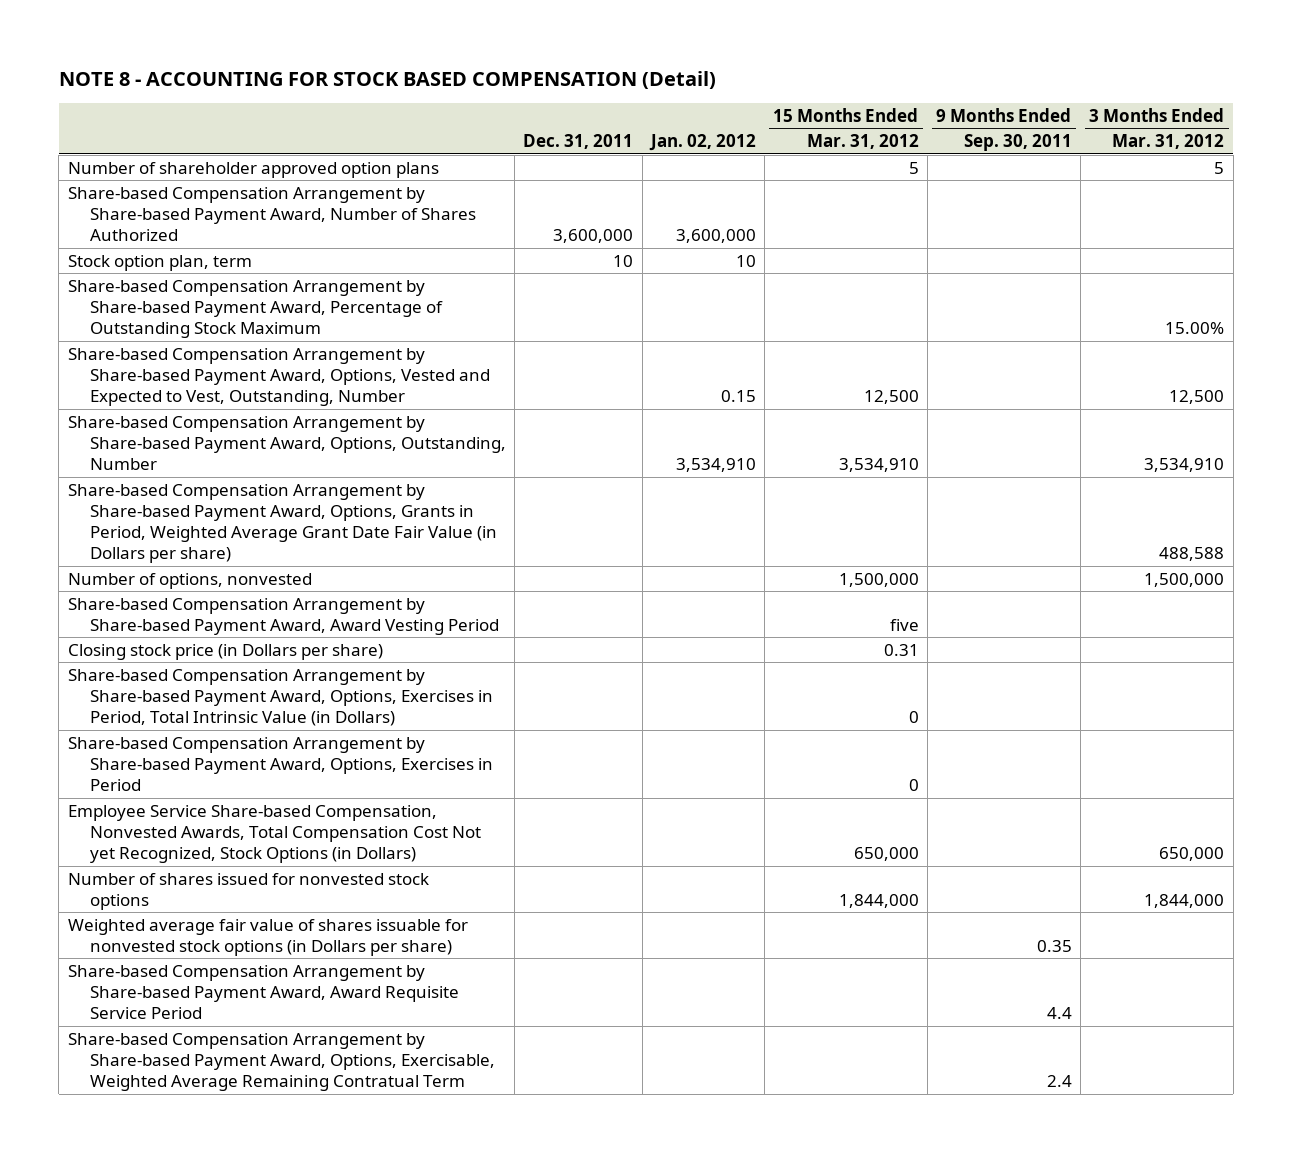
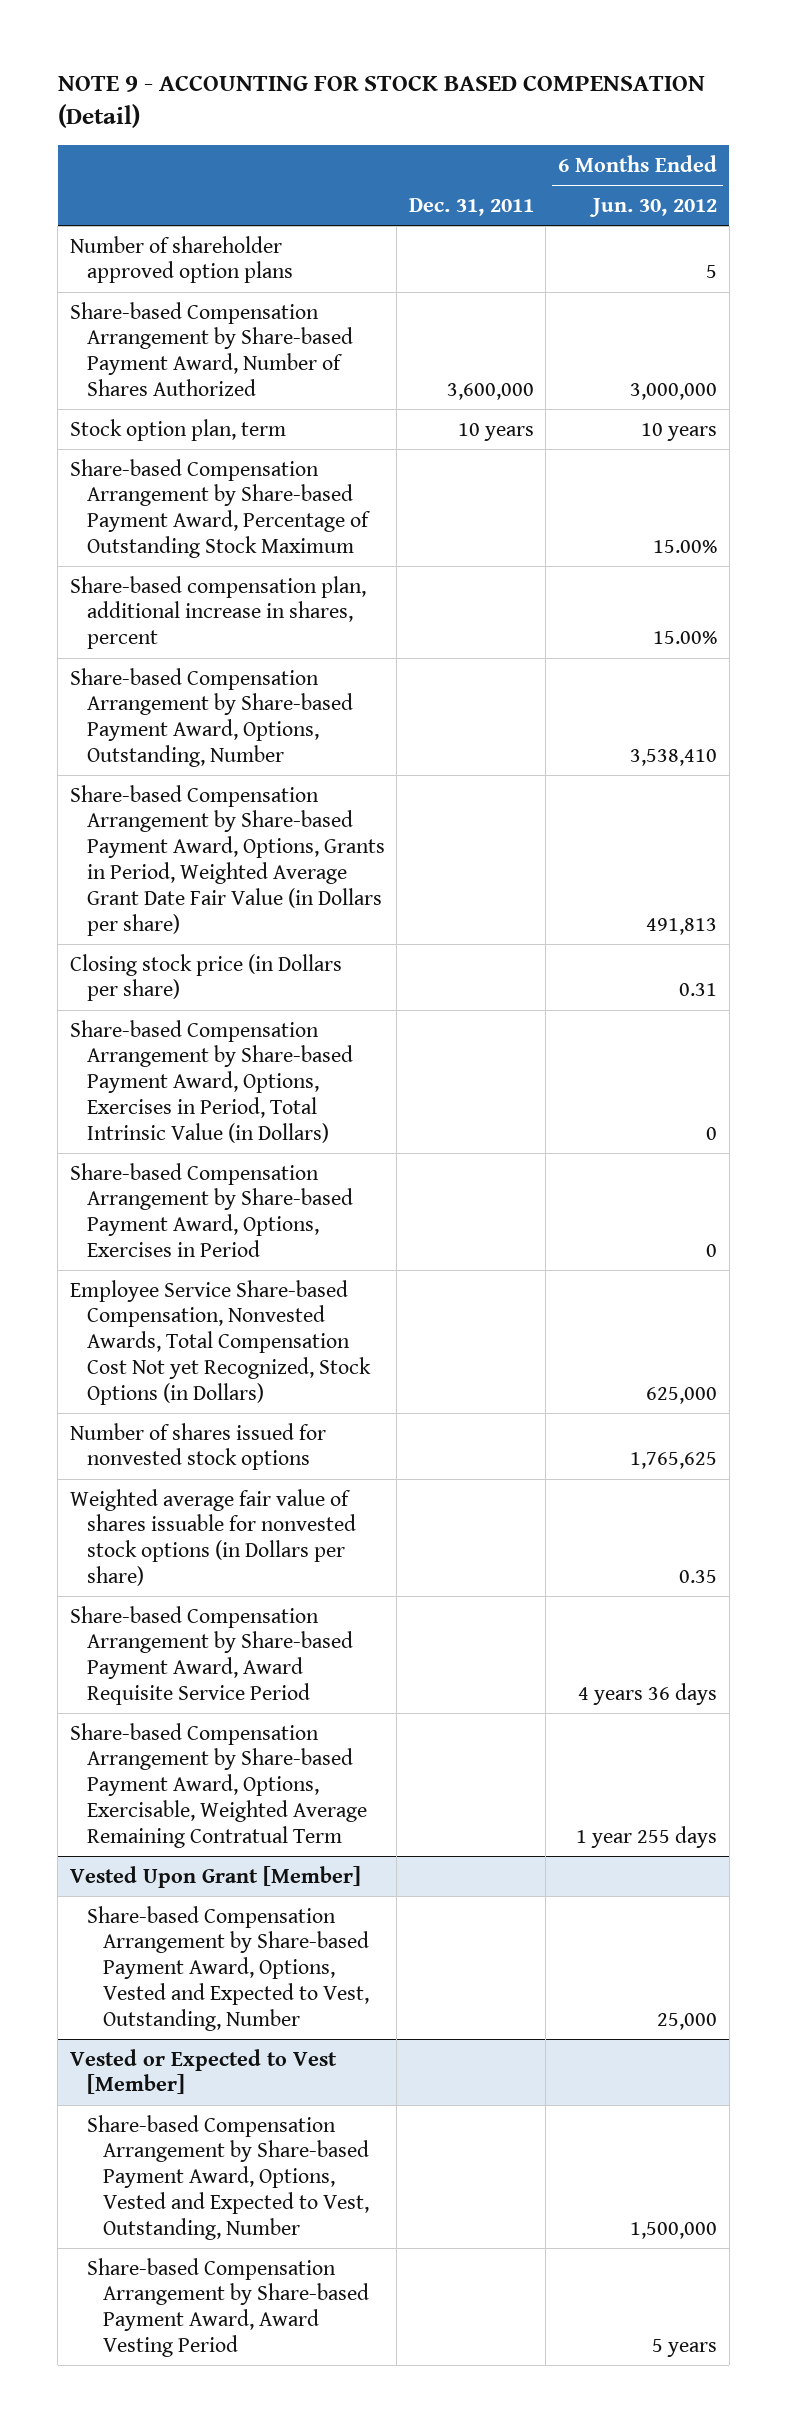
- NOTE 8 - ACCOUNTING FOR STOCK BASED COMPENSATION (Detail)
+ NOTE 9 - ACCOUNTING FOR STOCK BASED COMPENSATION (Detail)
- | Dec. 31, 2011 | Jan. 02, 2012 | 15 Months Ended Mar. 31, 2012 | 9 Months Ended Sep. 30, 2011 | 3 Months Ended Mar. 31, 2012
+ | Dec. 31, 2011 | 6 Months Ended Jun. 30, 2012
- Stock option plan, term | 10 | 10 | | |
+ Stock option plan, term | 10 years | 10 years
- Share-based Compensation Arrangement by Share-based Payment Award, Options, Vested and Expected to Vest, Outstanding, Number | | 0.15 | 12,500 | | 12,500
+ Share-based compensation plan, additional increase in shares, percent | | 15.00%
- Number of options, nonvested | | | 1,500,000 | | 1,500,000
- Share-based Compensation Arrangement by Share-based Payment Award, Award Vesting Period | | | five | |
+ Vested Upon Grant [Member]
+ Share-based Compensation Arrangement by Share-based Payment Award, Options, Vested and Expected to Vest, Outstanding, Number | | 25,000
+ Vested or Expected to Vest [Member]
+ Share-based Compensation Arrangement by Share-based Payment Award, Options, Vested and Expected to Vest, Outstanding, Number | | 1,500,000
+ Share-based Compensation Arrangement by Share-based Payment Award, Award Vesting Period | | 5 years

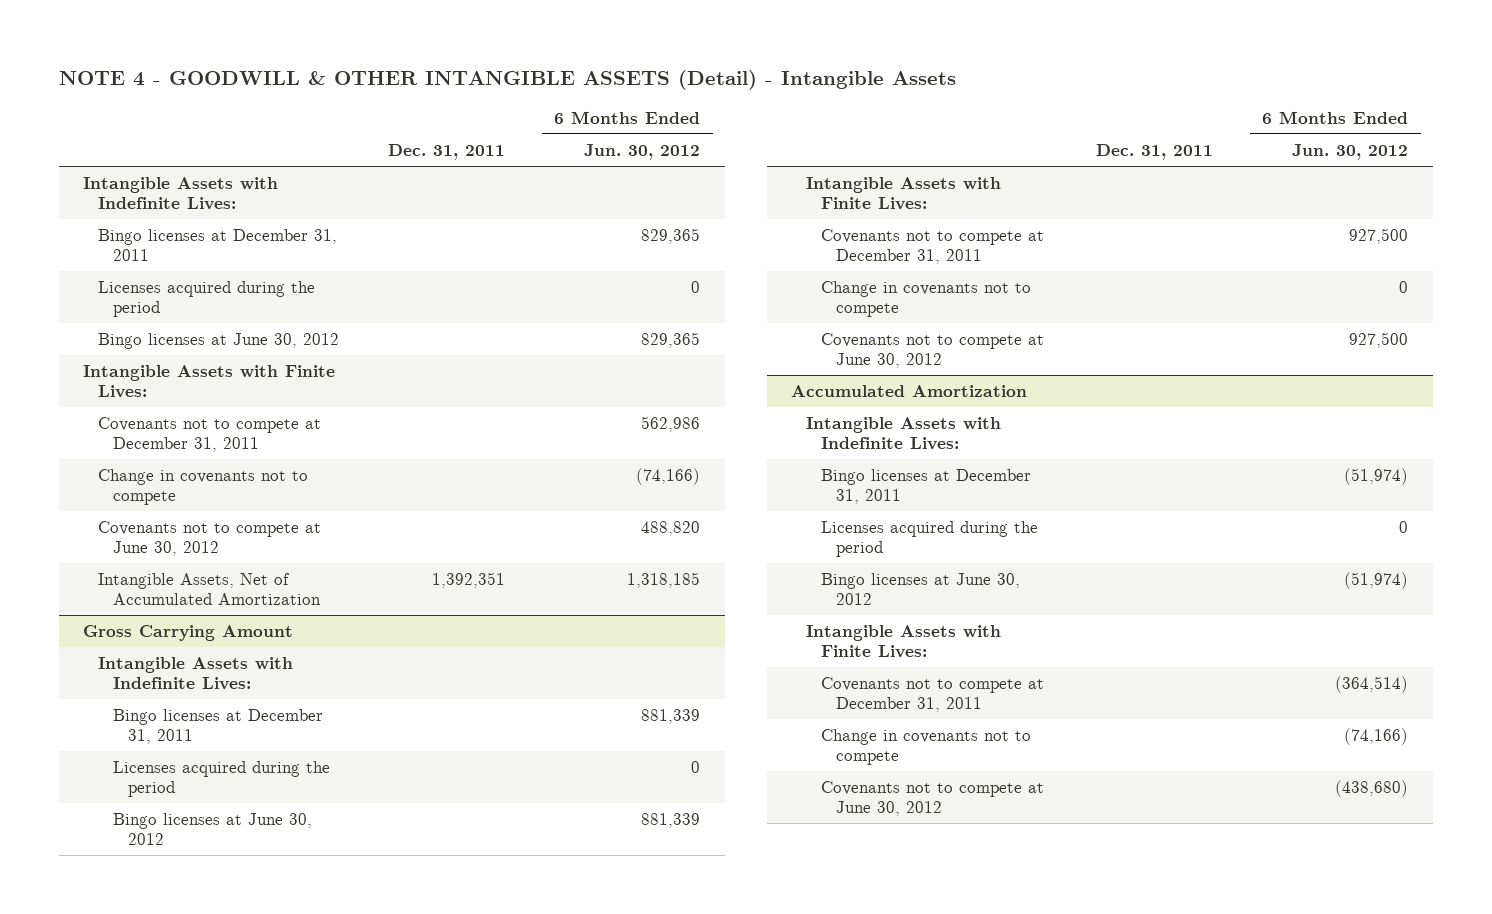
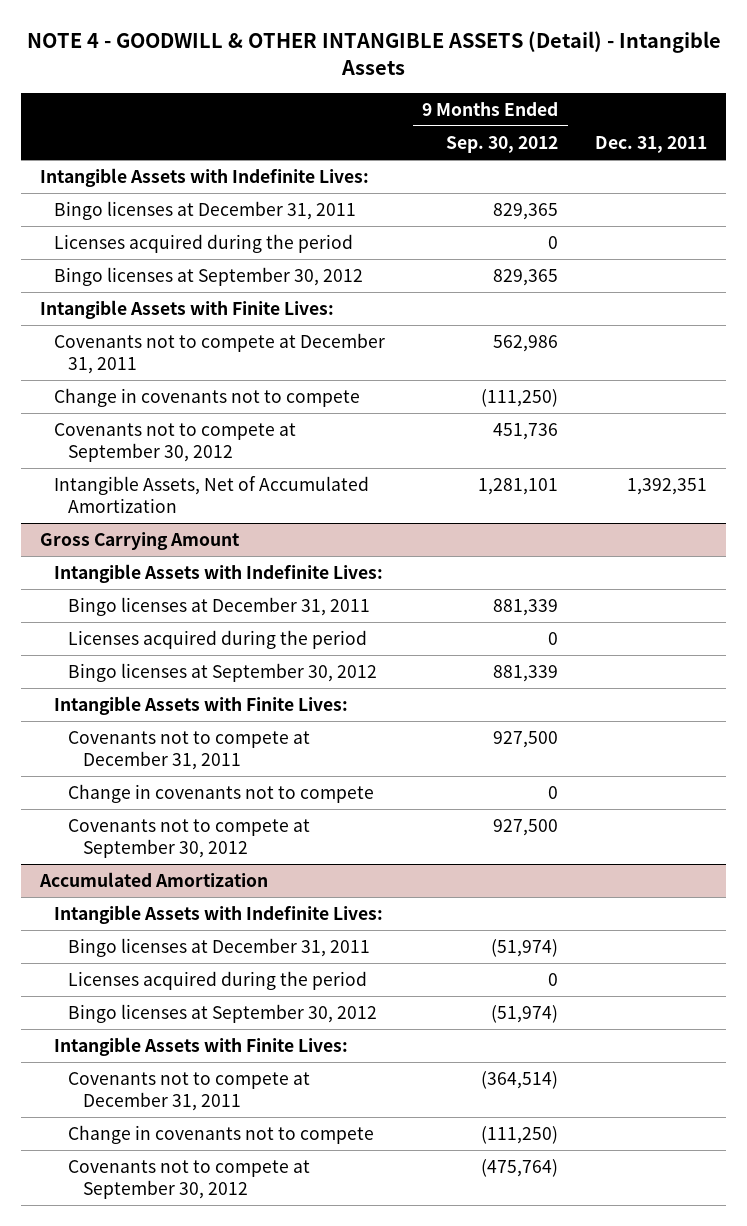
- | Dec. 31, 2011 | 6 Months Ended Jun. 30, 2012
+ | 9 Months Ended Sep. 30, 2012 | Dec. 31, 2011
- Bingo licenses at June 30, 2012 | | 829,365
+ Bingo licenses at September 30, 2012 | 829,365 |
- Covenants not to compete at June 30, 2012 | | 488,820
+ Covenants not to compete at September 30, 2012 | 451,736 |
@ Gross Carrying Amount
- Bingo licenses at June 30, 2012 | | 881,339
+ Bingo licenses at September 30, 2012 | 881,339 |
- Covenants not to compete at June 30, 2012 | | 927,500
+ Covenants not to compete at September 30, 2012 | 927,500 |
@ Accumulated Amortization
- Bingo licenses at June 30, 2012 | | (51,974)
+ Bingo licenses at September 30, 2012 | (51,974) |
- Covenants not to compete at June 30, 2012 | | (438,680)
+ Covenants not to compete at September 30, 2012 | (475,764) |

